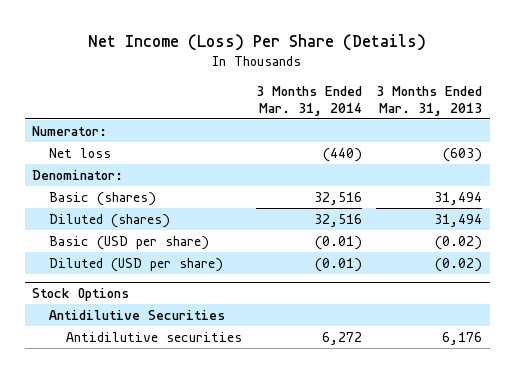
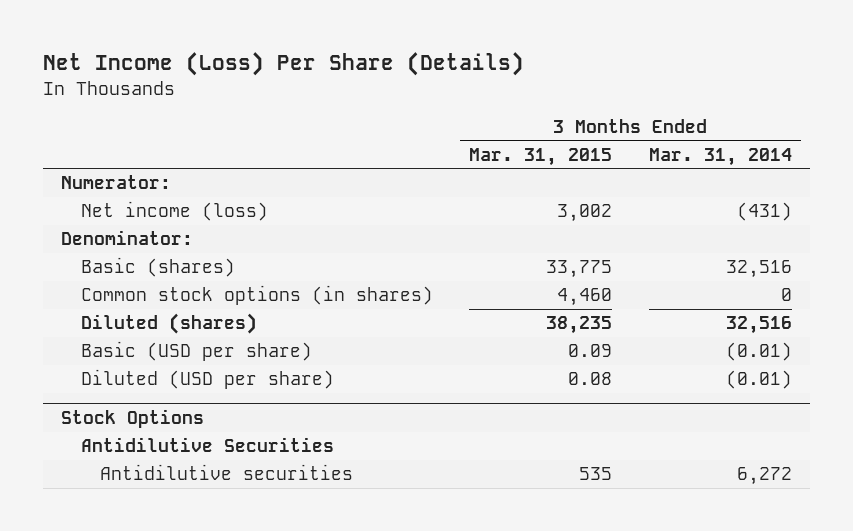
- | 3 Months Ended Mar. 31, 2014 | 3 Months Ended Mar. 31, 2013
+ | 3 Months Ended Mar. 31, 2015 | 3 Months Ended Mar. 31, 2014
- Net loss | (440) | (603)
+ Net income (loss) | 3,002 | (431)
+ Common stock options (in shares) | 4,460 | 0

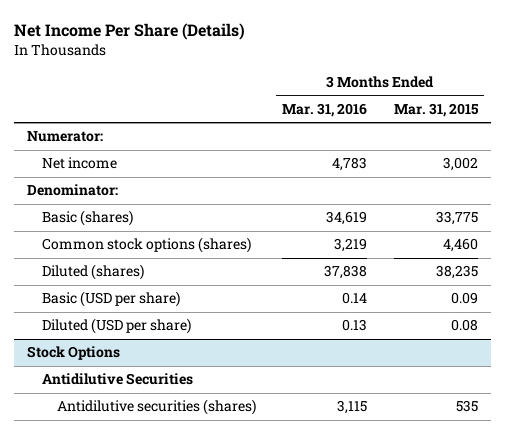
- Net Income (Loss) Per Share (Details)
+ Net Income Per Share (Details)
- | 3 Months Ended Mar. 31, 2015 | 3 Months Ended Mar. 31, 2014
+ | 3 Months Ended Mar. 31, 2016 | 3 Months Ended Mar. 31, 2015
- Net income (loss) | 3,002 | (431)
+ Net income | 4,783 | 3,002
- Common stock options (in shares) | 4,460 | 0
+ Common stock options (shares) | 3,219 | 4,460
@ Stock Options
- Antidilutive securities | 535 | 6,272
+ Antidilutive securities (shares) | 3,115 | 535

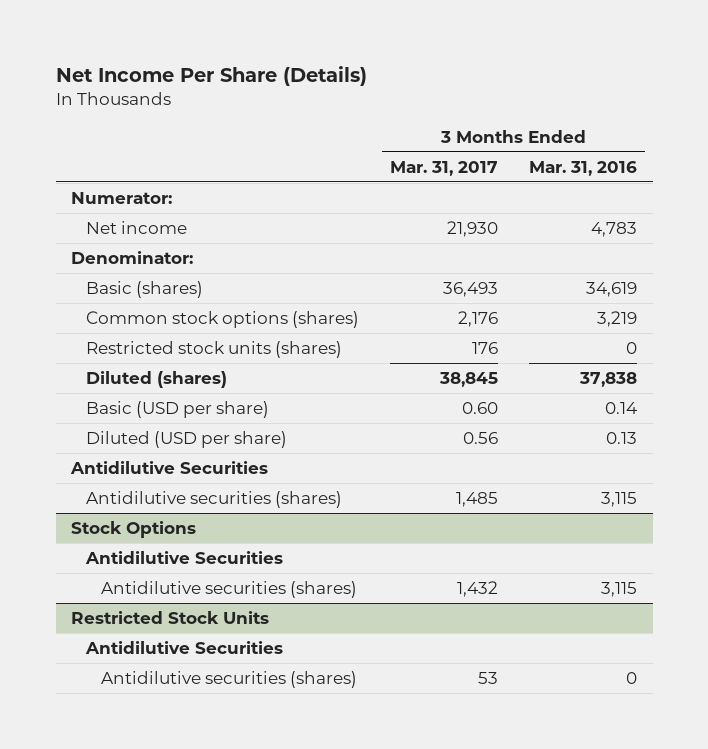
- | 3 Months Ended Mar. 31, 2016 | 3 Months Ended Mar. 31, 2015
+ | 3 Months Ended Mar. 31, 2017 | 3 Months Ended Mar. 31, 2016
+ Restricted stock units (shares) | 176 | 0
+ Antidilutive Securities
+ Antidilutive securities (shares) | 1,485 | 3,115
+ Restricted Stock Units
+ Antidilutive Securities
+ Antidilutive securities (shares) | 53 | 0

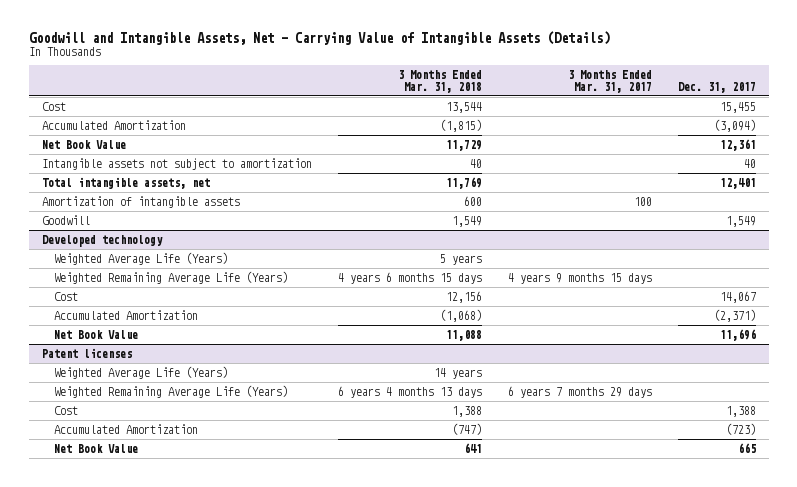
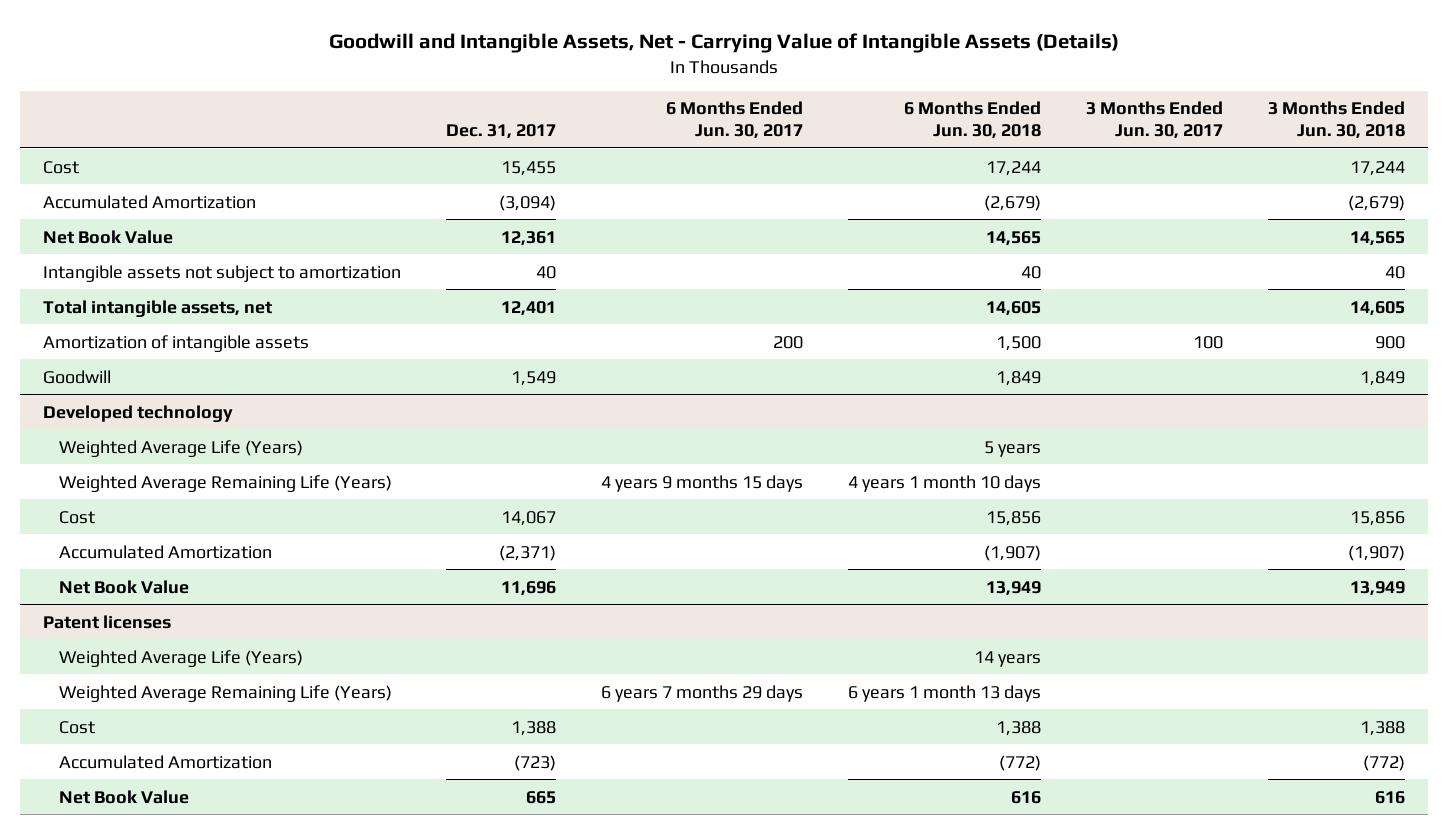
- | 3 Months Ended Mar. 31, 2018 | 3 Months Ended Mar. 31, 2017 | Dec. 31, 2017
+ | Dec. 31, 2017 | 6 Months Ended Jun. 30, 2017 | 6 Months Ended Jun. 30, 2018 | 3 Months Ended Jun. 30, 2017 | 3 Months Ended Jun. 30, 2018
@ Developed technology
- Weighted Remaining Average Life (Years) | 4 years 6 months 15 days | 4 years 9 months 15 days |
+ Weighted Average Remaining Life (Years) | | 4 years 9 months 15 days | 4 years 1 month 10 days | |
@ Patent licenses
- Weighted Remaining Average Life (Years) | 6 years 4 months 13 days | 6 years 7 months 29 days |
+ Weighted Average Remaining Life (Years) | | 6 years 7 months 29 days | 6 years 1 month 13 days | |

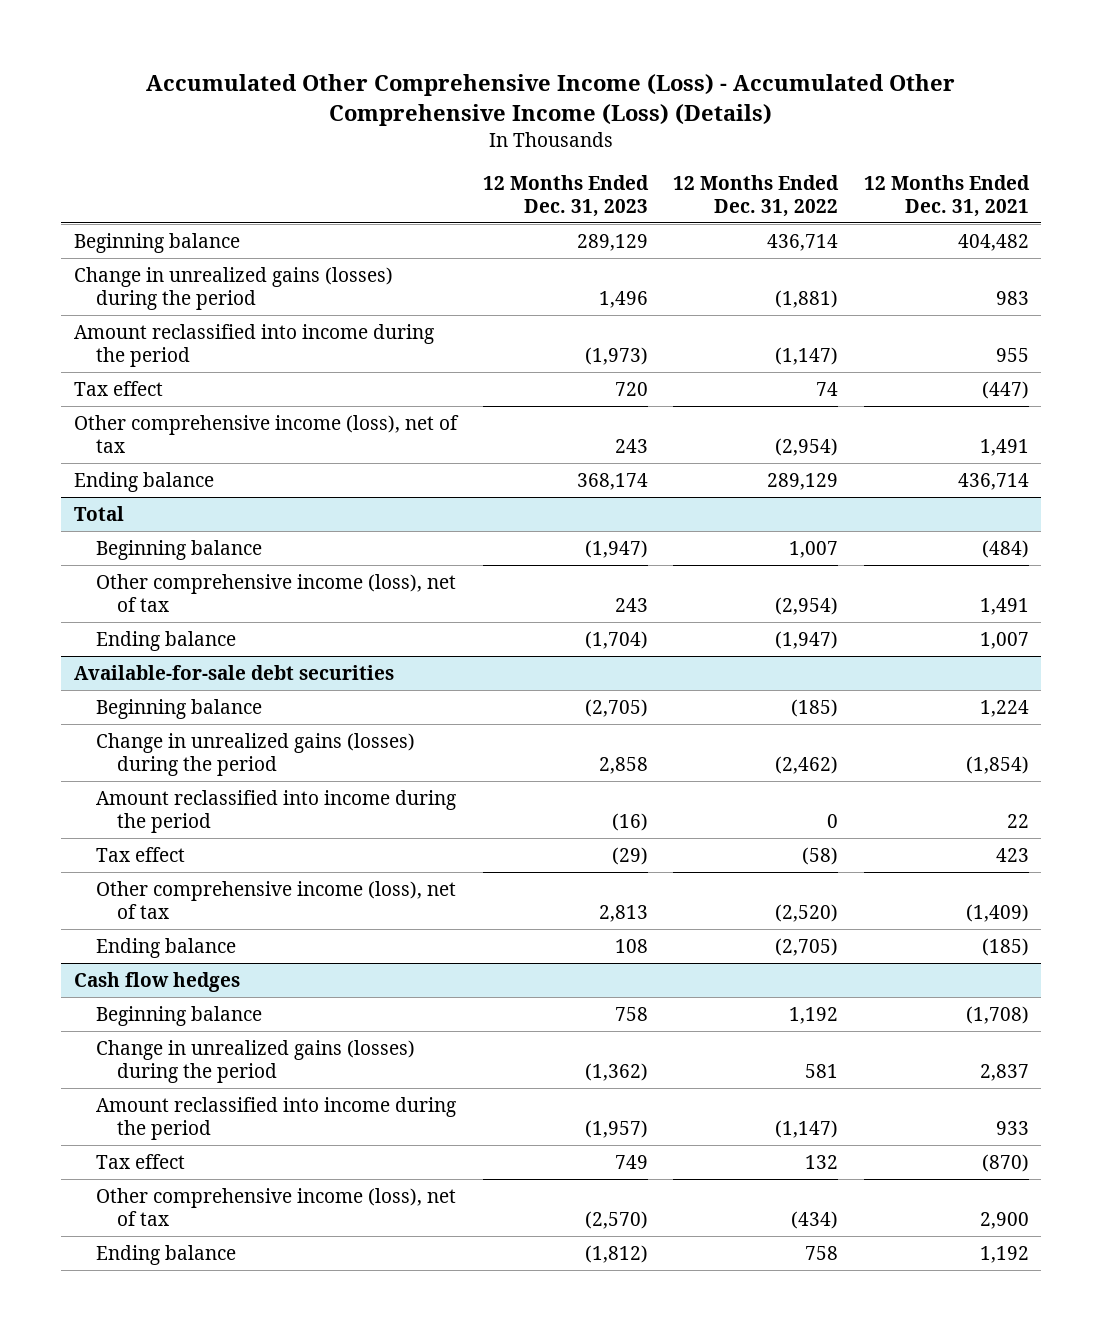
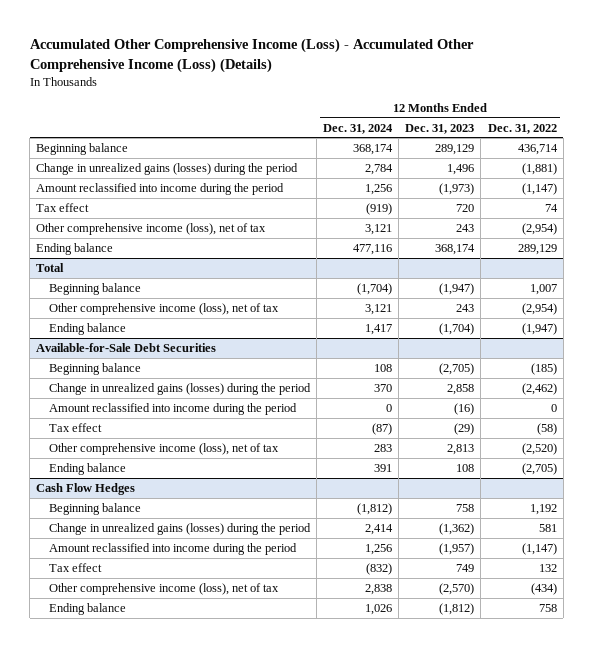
- | 12 Months Ended Dec. 31, 2023 | 12 Months Ended Dec. 31, 2022 | 12 Months Ended Dec. 31, 2021
+ | 12 Months Ended Dec. 31, 2024 | 12 Months Ended Dec. 31, 2023 | 12 Months Ended Dec. 31, 2022
- Available-for-sale debt securities
+ Available-for-Sale Debt Securities
- Cash flow hedges
+ Cash Flow Hedges

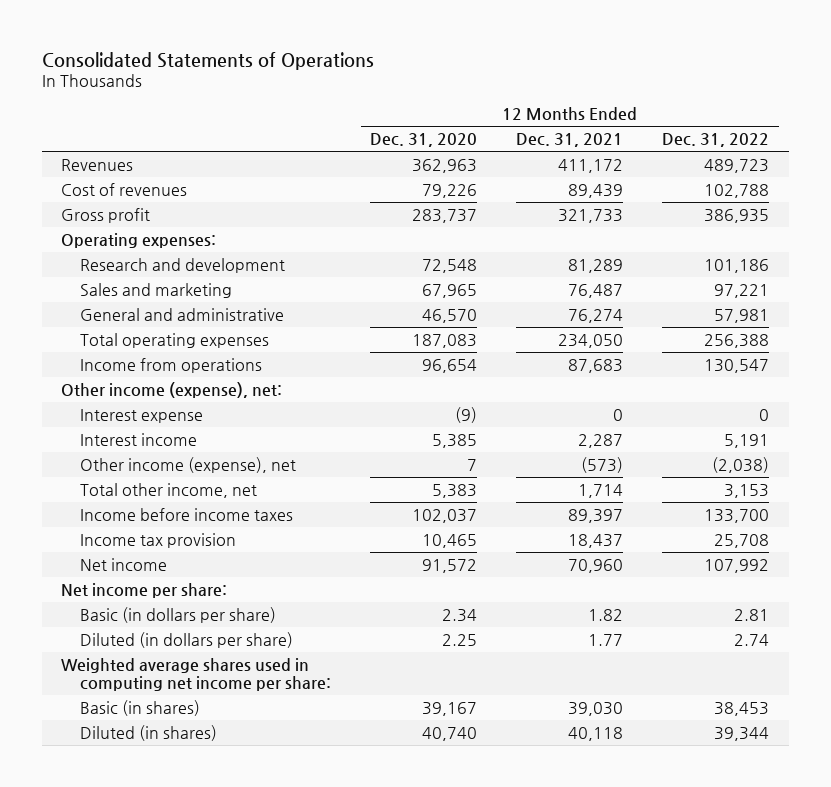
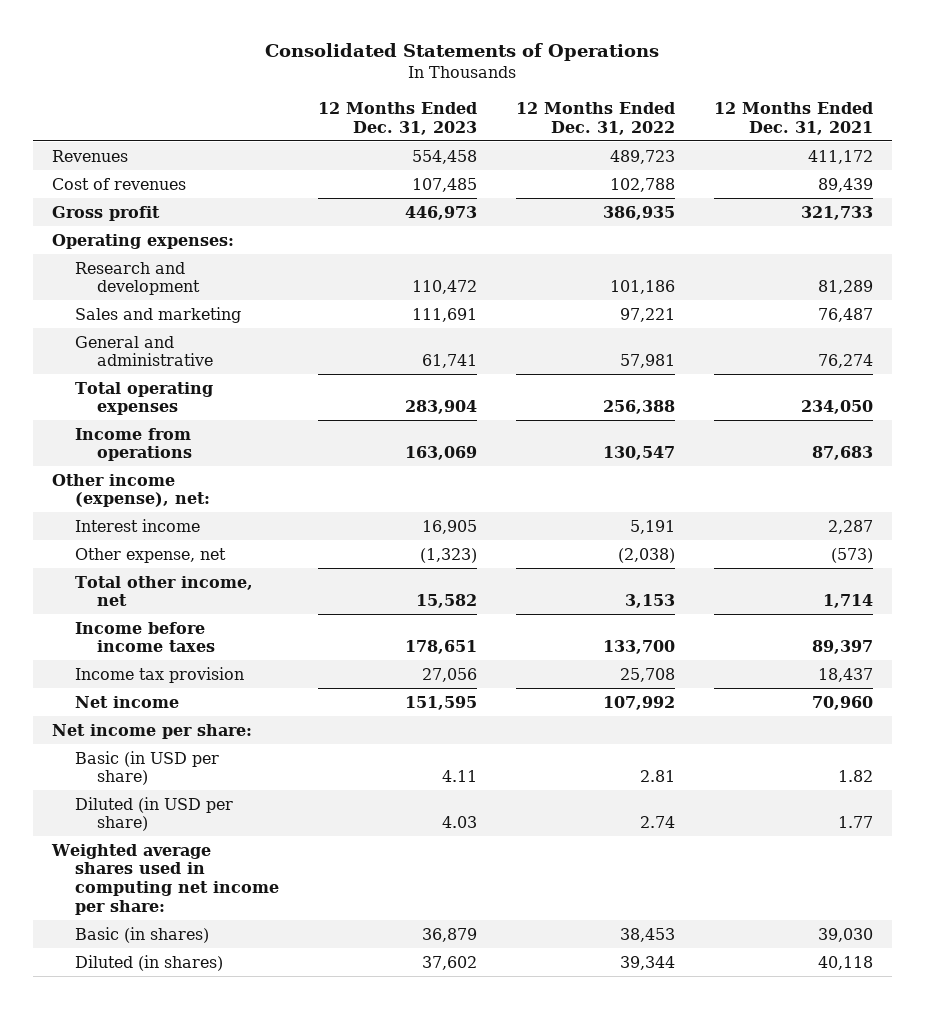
- | 12 Months Ended Dec. 31, 2020 | 12 Months Ended Dec. 31, 2021 | 12 Months Ended Dec. 31, 2022
+ | 12 Months Ended Dec. 31, 2023 | 12 Months Ended Dec. 31, 2022 | 12 Months Ended Dec. 31, 2021
- Interest expense | (9) | 0 | 0
- Other income (expense), net | 7 | (573) | (2,038)
+ Other expense, net | (1,323) | (2,038) | (573)
- Basic (in dollars per share) | 2.34 | 1.82 | 2.81
- Diluted (in dollars per share) | 2.25 | 1.77 | 2.74
+ Basic (in USD per share) | 4.11 | 2.81 | 1.82
+ Diluted (in USD per share) | 4.03 | 2.74 | 1.77

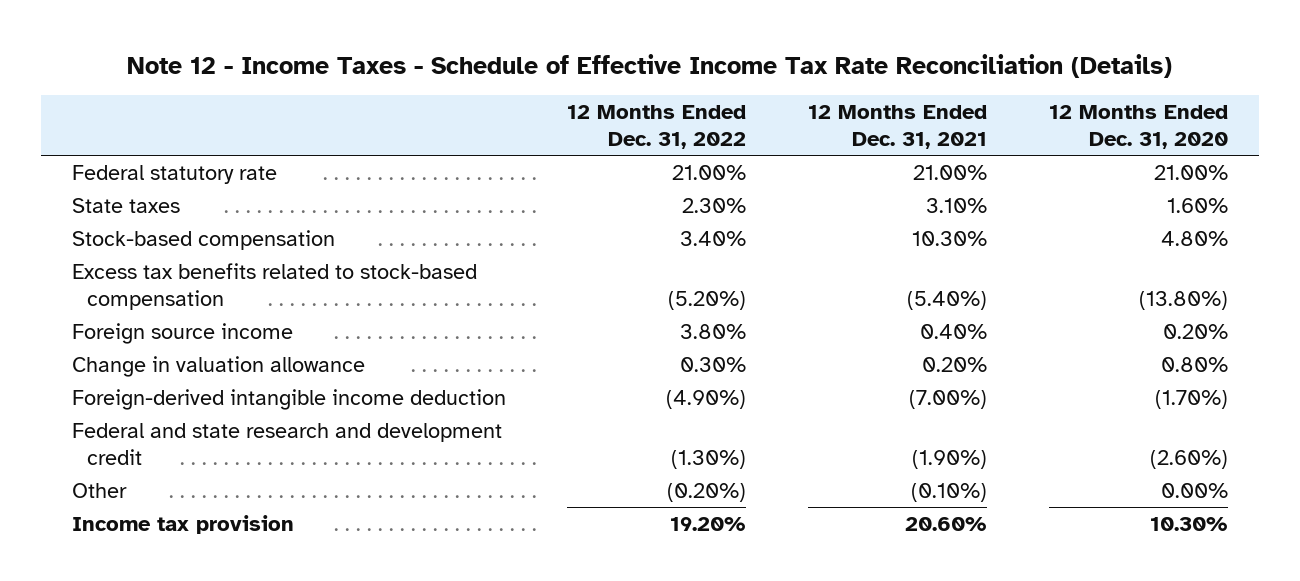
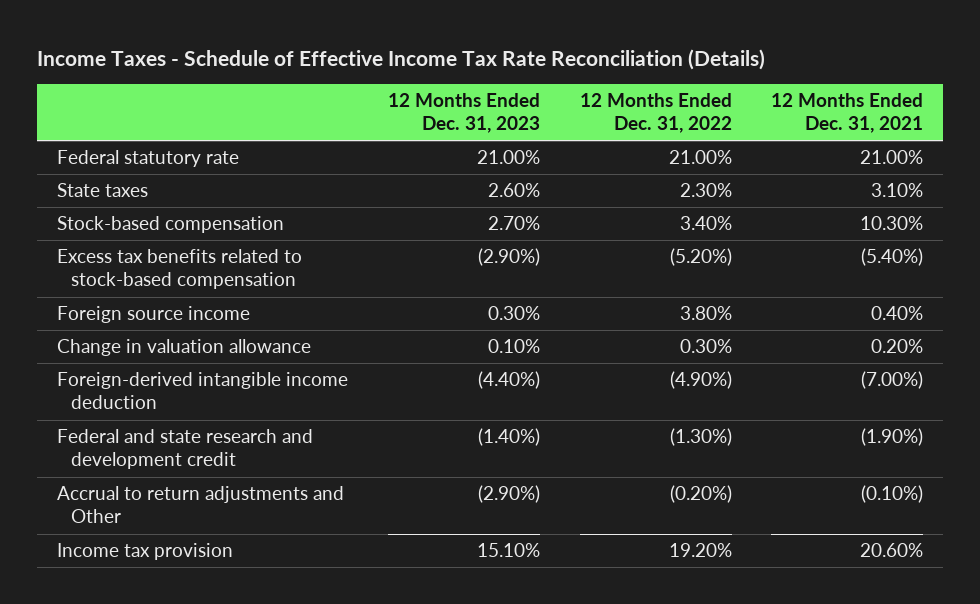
- Note 12 - Income Taxes - Schedule of Effective Income Tax Rate Reconciliation (Details)
+ Income Taxes - Schedule of Effective Income Tax Rate Reconciliation (Details)
- | 12 Months Ended Dec. 31, 2022 | 12 Months Ended Dec. 31, 2021 | 12 Months Ended Dec. 31, 2020
+ | 12 Months Ended Dec. 31, 2023 | 12 Months Ended Dec. 31, 2022 | 12 Months Ended Dec. 31, 2021
- Other | (0.20%) | (0.10%) | 0.00%
+ Accrual to return adjustments and Other | (2.90%) | (0.20%) | (0.10%)

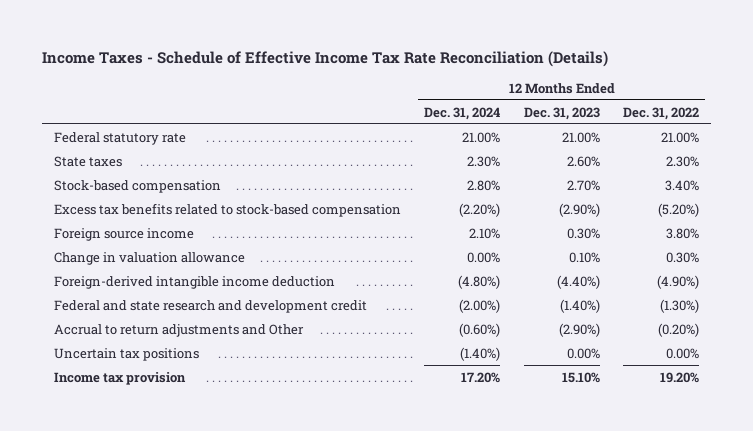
- | 12 Months Ended Dec. 31, 2023 | 12 Months Ended Dec. 31, 2022 | 12 Months Ended Dec. 31, 2021
+ | 12 Months Ended Dec. 31, 2024 | 12 Months Ended Dec. 31, 2023 | 12 Months Ended Dec. 31, 2022
+ Uncertain tax positions | (1.40%) | 0.00% | 0.00%

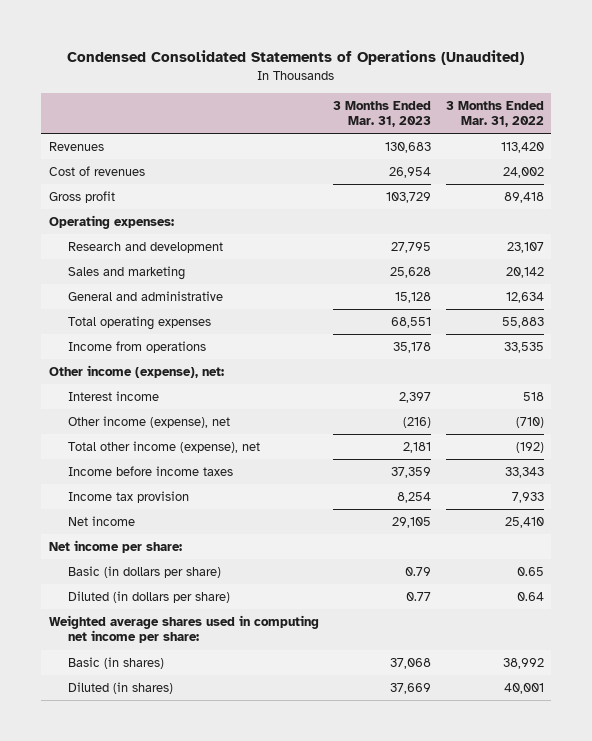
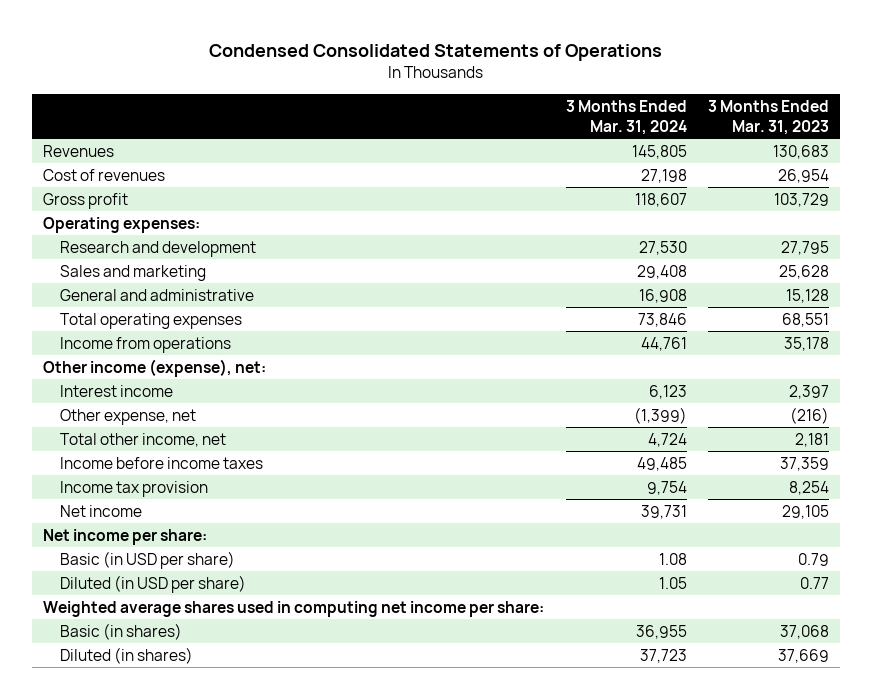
- Condensed Consolidated Statements of Operations (Unaudited)
+ Condensed Consolidated Statements of Operations
- | 3 Months Ended Mar. 31, 2023 | 3 Months Ended Mar. 31, 2022
+ | 3 Months Ended Mar. 31, 2024 | 3 Months Ended Mar. 31, 2023
- Other income (expense), net | (216) | (710)
- Total other income (expense), net | 2,181 | (192)
+ Other expense, net | (1,399) | (216)
+ Total other income, net | 4,724 | 2,181
- Basic (in dollars per share) | 0.79 | 0.65
- Diluted (in dollars per share) | 0.77 | 0.64
+ Basic (in USD per share) | 1.08 | 0.79
+ Diluted (in USD per share) | 1.05 | 0.77

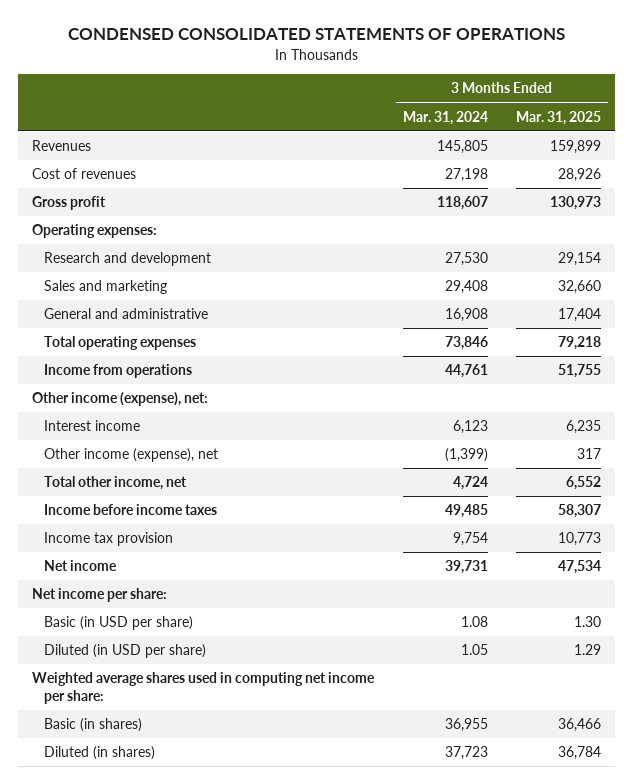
- Condensed Consolidated Statements of Operations
+ CONDENSED CONSOLIDATED STATEMENTS OF OPERATIONS
- | 3 Months Ended Mar. 31, 2024 | 3 Months Ended Mar. 31, 2023
+ | 3 Months Ended Mar. 31, 2024 | 3 Months Ended Mar. 31, 2025
- Other expense, net | (1,399) | (216)
+ Other income (expense), net | (1,399) | 317

